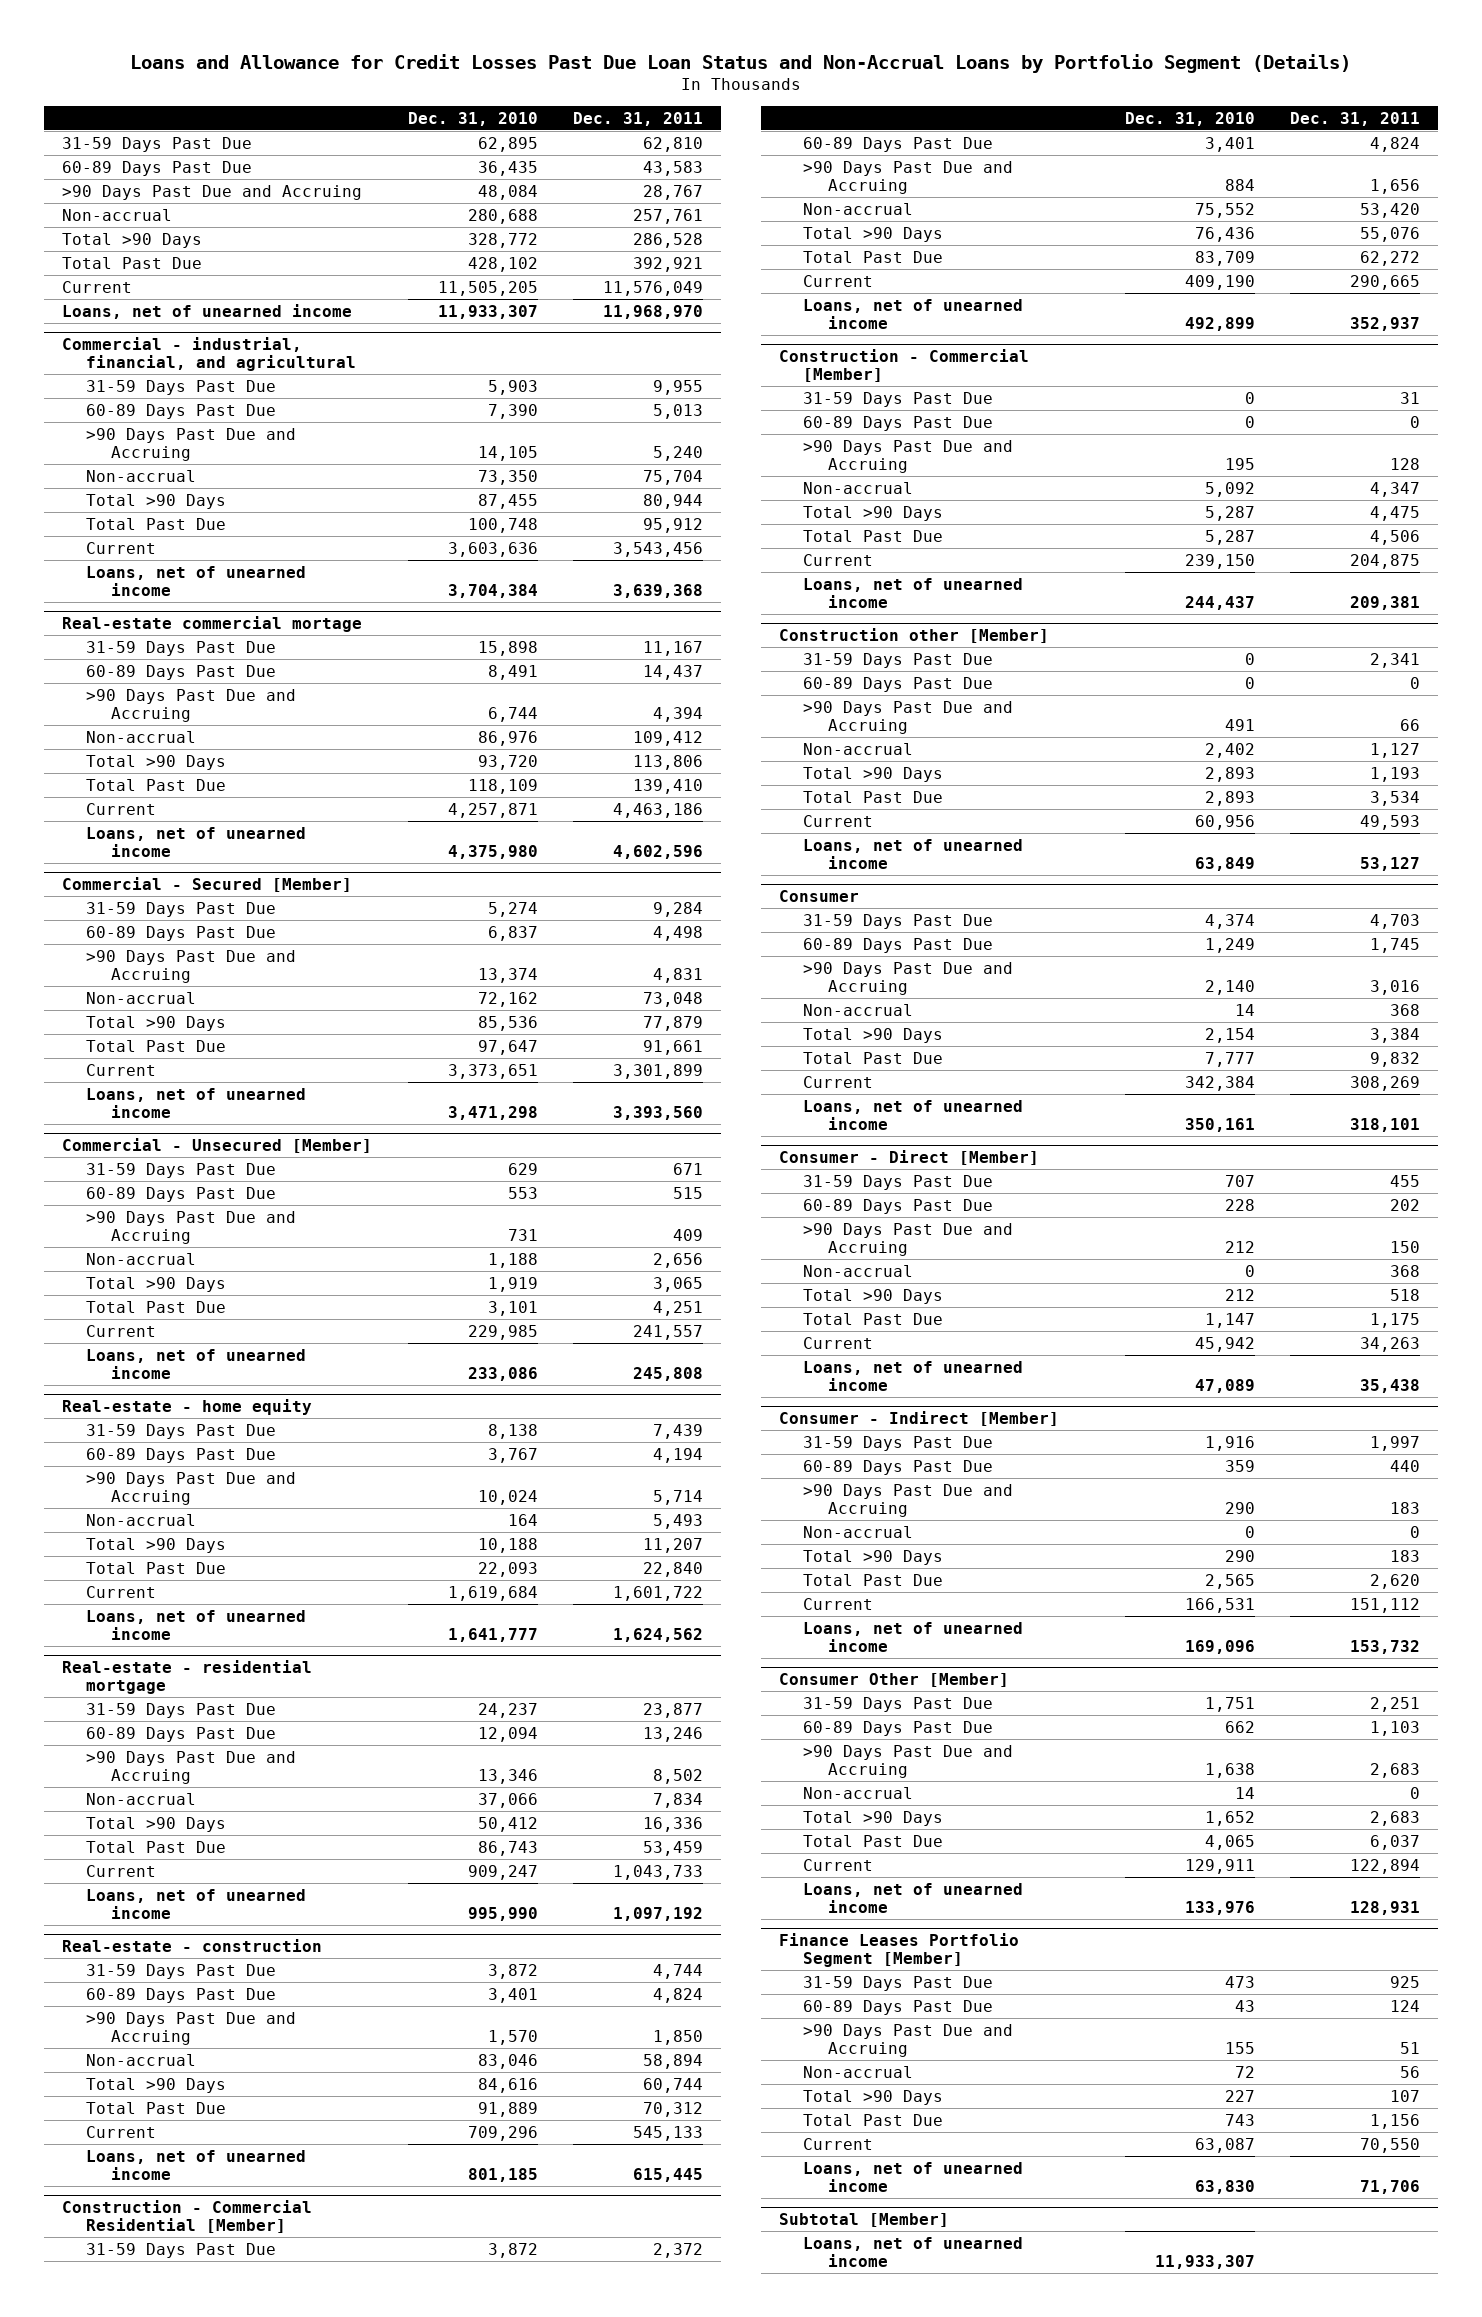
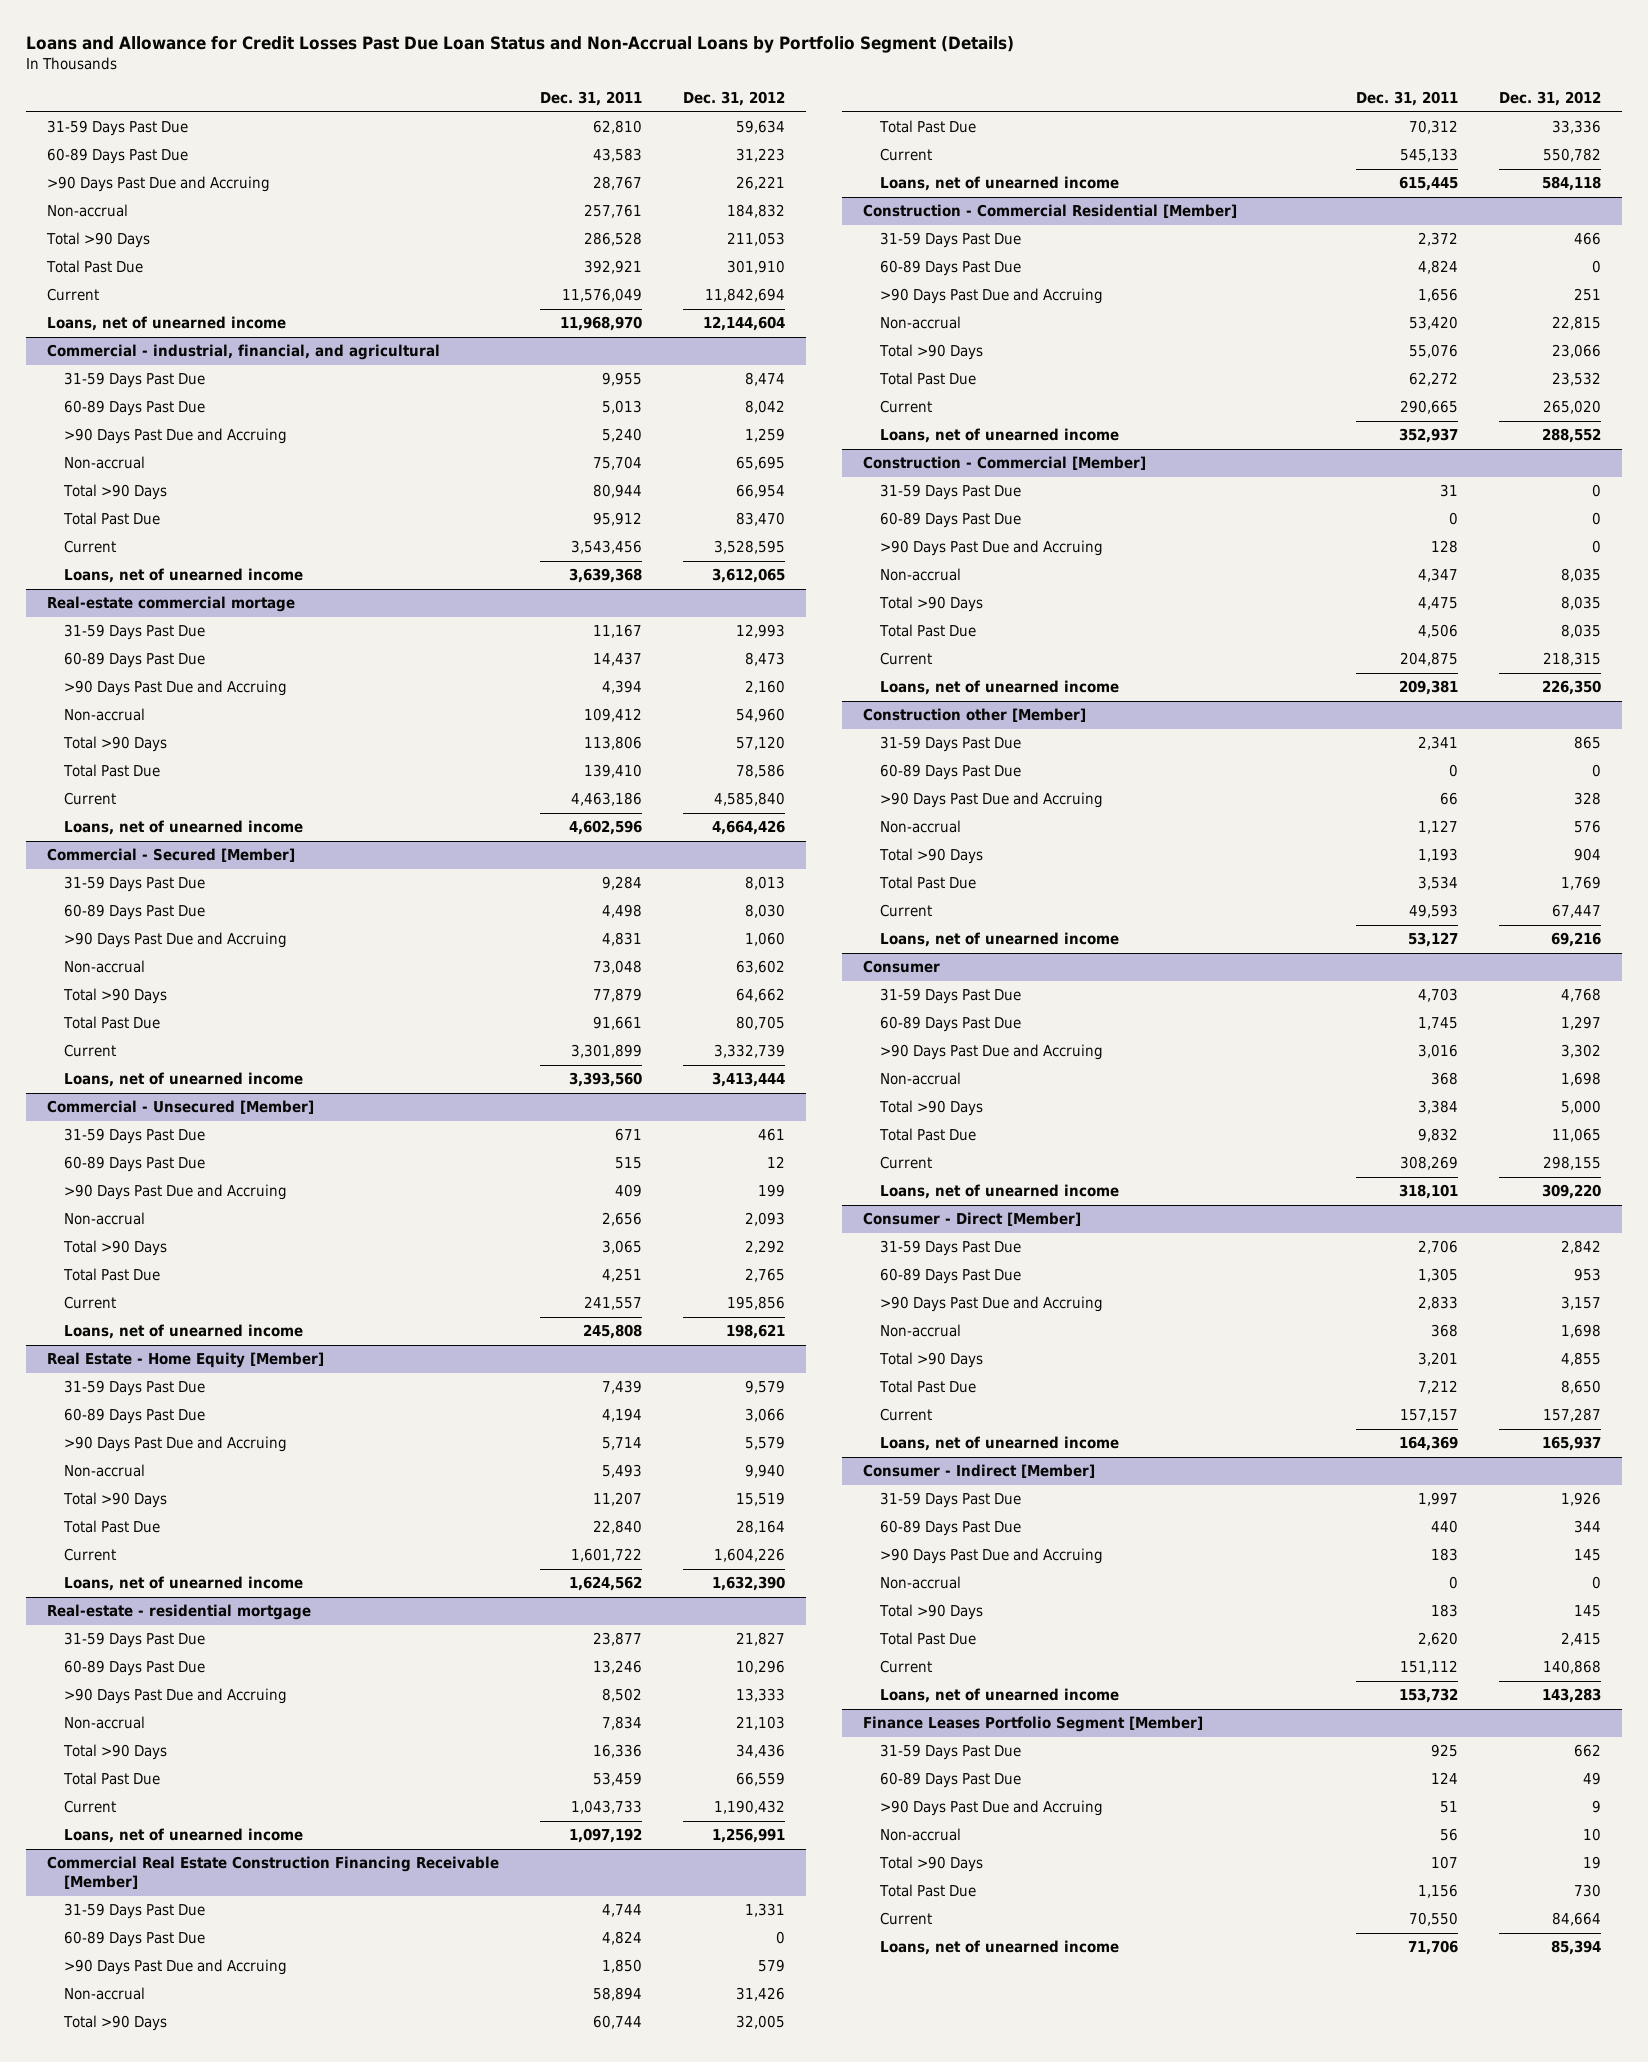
- | Dec. 31, 2010 | Dec. 31, 2011
+ | Dec. 31, 2011 | Dec. 31, 2012
- Real-estate - home equity
+ Real Estate - Home Equity [Member]
- Real-estate - construction
+ Commercial Real Estate Construction Financing Receivable [Member]
@ Consumer - Direct [Member]
- 31-59 Days Past Due | 707 | 455
- 60-89 Days Past Due | 228 | 202
- >90 Days Past Due and Accruing | 212 | 150
+ 31-59 Days Past Due | 2,706 | 2,842
+ 60-89 Days Past Due | 1,305 | 953
+ >90 Days Past Due and Accruing | 2,833 | 3,157
- Total >90 Days | 212 | 518
- Total Past Due | 1,147 | 1,175
- Current | 45,942 | 34,263
- Loans, net of unearned income | 47,089 | 35,438
+ Total >90 Days | 3,201 | 4,855
+ Total Past Due | 7,212 | 8,650
+ Current | 157,157 | 157,287
+ Loans, net of unearned income | 164,369 | 165,937
- Consumer Other [Member]
- 31-59 Days Past Due | 1,751 | 2,251
- 60-89 Days Past Due | 662 | 1,103
- >90 Days Past Due and Accruing | 1,638 | 2,683
- Non-accrual | 14 | 0
- Total >90 Days | 1,652 | 2,683
- Total Past Due | 4,065 | 6,037
- Current | 129,911 | 122,894
- Loans, net of unearned income | 133,976 | 128,931
- Subtotal [Member]
- Loans, net of unearned income | 11,933,307 |

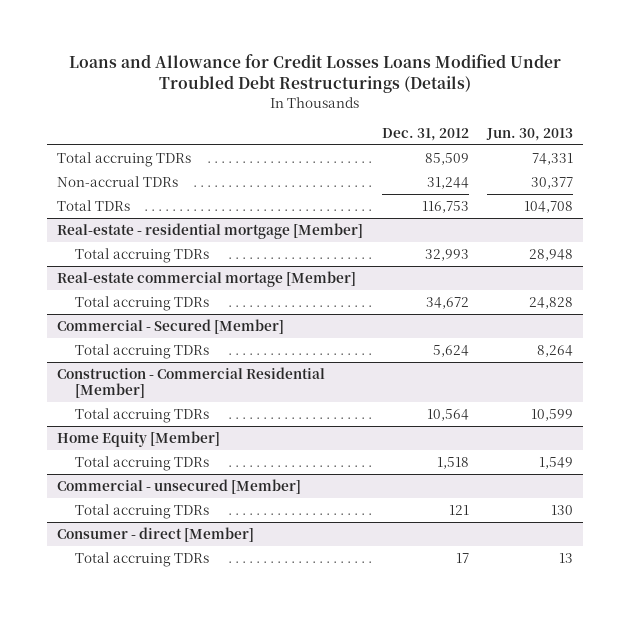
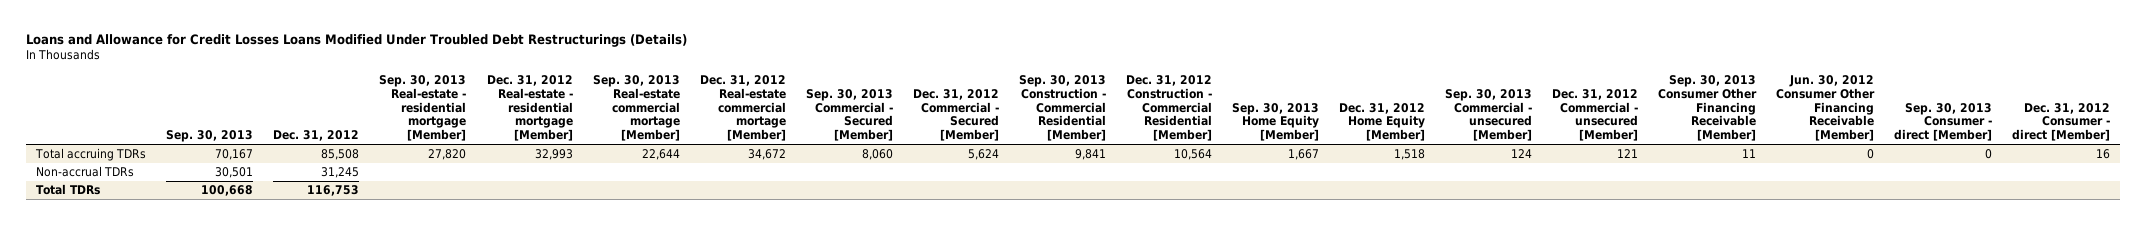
- | Dec. 31, 2012 | Jun. 30, 2013
+ | Sep. 30, 2013 | Dec. 31, 2012 | Sep. 30, 2013 Real-estate - residential mortgage [Member] | Dec. 31, 2012 Real-estate - residential mortgage [Member] | Sep. 30, 2013 Real-estate commercial mortage [Member] | Dec. 31, 2012 Real-estate commercial mortage [Member] | Sep. 30, 2013 Commercial - Secured [Member] | Dec. 31, 2012 Commercial - Secured [Member] | Sep. 30, 2013 Construction - Commercial Residential [Member] | Dec. 31, 2012 Construction - Commercial Residential [Member] | Sep. 30, 2013 Home Equity [Member] | Dec. 31, 2012 Home Equity [Member] | Sep. 30, 2013 Commercial - unsecured [Member] | Dec. 31, 2012 Commercial - unsecured [Member] | Sep. 30, 2013 Consumer Other Financing Receivable [Member] | Jun. 30, 2012 Consumer Other Financing Receivable [Member] | Sep. 30, 2013 Consumer - direct [Member] | Dec. 31, 2012 Consumer - direct [Member]
- Total accruing TDRs | 85,509 | 74,331
- Non-accrual TDRs | 31,244 | 30,377
+ Total accruing TDRs | 70,167 | 85,508 | 27,820 | 32,993 | 22,644 | 34,672 | 8,060 | 5,624 | 9,841 | 10,564 | 1,667 | 1,518 | 124 | 121 | 11 | 0 | 0 | 16
+ Non-accrual TDRs | 30,501 | 31,245 | | | | | | | | | | | | | | | |
- Real-estate - residential mortgage [Member]
- Total accruing TDRs | 32,993 | 28,948
- Real-estate commercial mortage [Member]
- Total accruing TDRs | 34,672 | 24,828
- Commercial - Secured [Member]
- Total accruing TDRs | 5,624 | 8,264
- Construction - Commercial Residential [Member]
- Total accruing TDRs | 10,564 | 10,599
- Home Equity [Member]
- Total accruing TDRs | 1,518 | 1,549
- Commercial - unsecured [Member]
- Total accruing TDRs | 121 | 130
- Consumer - direct [Member]
- Total accruing TDRs | 17 | 13

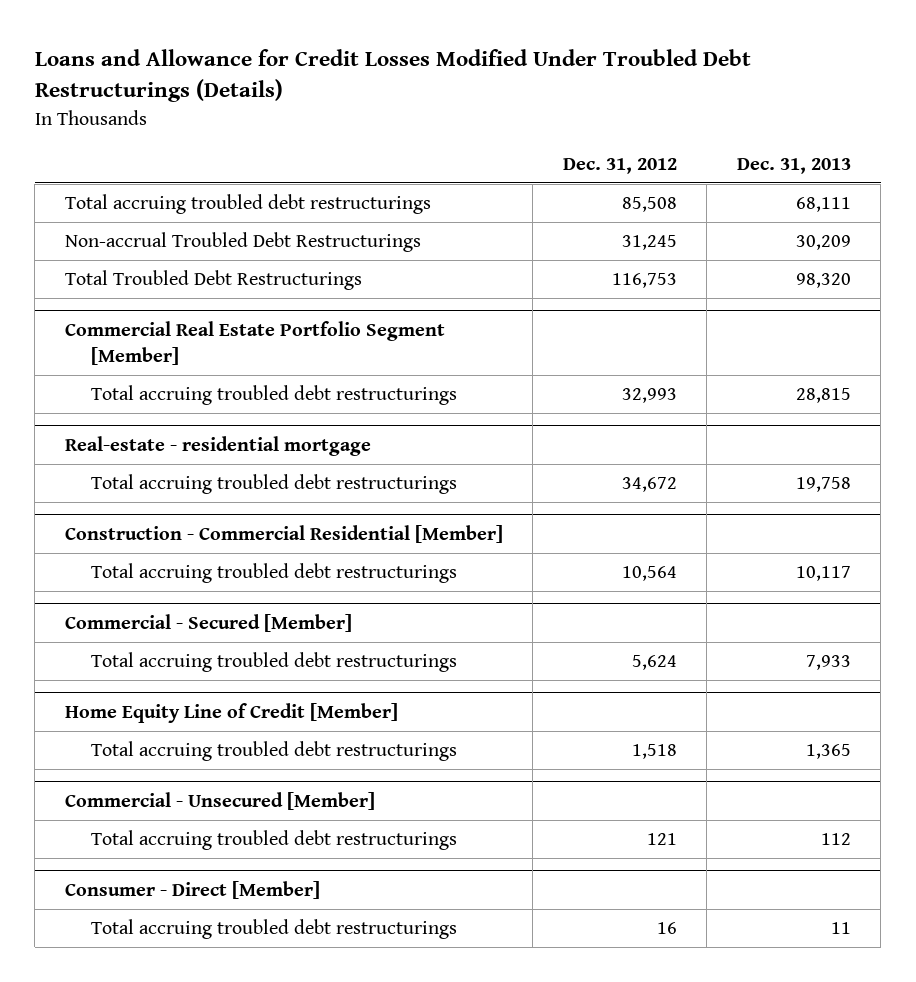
- Loans and Allowance for Credit Losses Loans Modified Under Troubled Debt Restructurings (Details)
+ Loans and Allowance for Credit Losses Modified Under Troubled Debt Restructurings (Details)
- | Sep. 30, 2013 | Dec. 31, 2012 | Sep. 30, 2013 Real-estate - residential mortgage [Member] | Dec. 31, 2012 Real-estate - residential mortgage [Member] | Sep. 30, 2013 Real-estate commercial mortage [Member] | Dec. 31, 2012 Real-estate commercial mortage [Member] | Sep. 30, 2013 Commercial - Secured [Member] | Dec. 31, 2012 Commercial - Secured [Member] | Sep. 30, 2013 Construction - Commercial Residential [Member] | Dec. 31, 2012 Construction - Commercial Residential [Member] | Sep. 30, 2013 Home Equity [Member] | Dec. 31, 2012 Home Equity [Member] | Sep. 30, 2013 Commercial - unsecured [Member] | Dec. 31, 2012 Commercial - unsecured [Member] | Sep. 30, 2013 Consumer Other Financing Receivable [Member] | Jun. 30, 2012 Consumer Other Financing Receivable [Member] | Sep. 30, 2013 Consumer - direct [Member] | Dec. 31, 2012 Consumer - direct [Member]
+ | Dec. 31, 2012 | Dec. 31, 2013
- Total accruing TDRs | 70,167 | 85,508 | 27,820 | 32,993 | 22,644 | 34,672 | 8,060 | 5,624 | 9,841 | 10,564 | 1,667 | 1,518 | 124 | 121 | 11 | 0 | 0 | 16
- Non-accrual TDRs | 30,501 | 31,245 | | | | | | | | | | | | | | | |
- Total TDRs | 100,668 | 116,753 | | | | | | | | | | | | | | | |
+ Total accruing troubled debt restructurings | 85,508 | 68,111
+ Non-accrual Troubled Debt Restructurings | 31,245 | 30,209
+ Total Troubled Debt Restructurings | 116,753 | 98,320
+ Commercial Real Estate Portfolio Segment [Member]
+ Total accruing troubled debt restructurings | 32,993 | 28,815
+ Real-estate - residential mortgage
+ Total accruing troubled debt restructurings | 34,672 | 19,758
+ Construction - Commercial Residential [Member]
+ Total accruing troubled debt restructurings | 10,564 | 10,117
+ Commercial - Secured [Member]
+ Total accruing troubled debt restructurings | 5,624 | 7,933
+ Home Equity Line of Credit [Member]
+ Total accruing troubled debt restructurings | 1,518 | 1,365
+ Commercial - Unsecured [Member]
+ Total accruing troubled debt restructurings | 121 | 112
+ Consumer - Direct [Member]
+ Total accruing troubled debt restructurings | 16 | 11

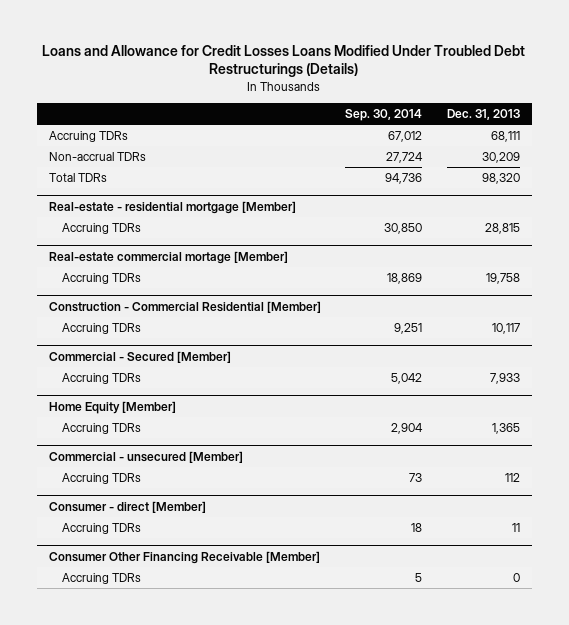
- Loans and Allowance for Credit Losses Modified Under Troubled Debt Restructurings (Details)
+ Loans and Allowance for Credit Losses Loans Modified Under Troubled Debt Restructurings (Details)
- | Dec. 31, 2012 | Dec. 31, 2013
+ | Sep. 30, 2014 | Dec. 31, 2013
- Total accruing troubled debt restructurings | 85,508 | 68,111
- Non-accrual Troubled Debt Restructurings | 31,245 | 30,209
- Total Troubled Debt Restructurings | 116,753 | 98,320
- Commercial Real Estate Portfolio Segment [Member]
- Total accruing troubled debt restructurings | 32,993 | 28,815
- Real-estate - residential mortgage
- Total accruing troubled debt restructurings | 34,672 | 19,758
+ Accruing TDRs | 67,012 | 68,111
+ Non-accrual TDRs | 27,724 | 30,209
+ Total TDRs | 94,736 | 98,320
+ Real-estate - residential mortgage [Member]
+ Accruing TDRs | 30,850 | 28,815
+ Real-estate commercial mortage [Member]
+ Accruing TDRs | 18,869 | 19,758
@ Construction - Commercial Residential [Member]
- Total accruing troubled debt restructurings | 10,564 | 10,117
+ Accruing TDRs | 9,251 | 10,117
@ Commercial - Secured [Member]
- Total accruing troubled debt restructurings | 5,624 | 7,933
- Home Equity Line of Credit [Member]
- Total accruing troubled debt restructurings | 1,518 | 1,365
- Commercial - Unsecured [Member]
- Total accruing troubled debt restructurings | 121 | 112
- Consumer - Direct [Member]
- Total accruing troubled debt restructurings | 16 | 11
@ Commercial - Secured [Member]
+ Accruing TDRs | 5,042 | 7,933
+ Home Equity [Member]
+ Accruing TDRs | 2,904 | 1,365
+ Commercial - unsecured [Member]
+ Accruing TDRs | 73 | 112
+ Consumer - direct [Member]
+ Accruing TDRs | 18 | 11
+ Consumer Other Financing Receivable [Member]
+ Accruing TDRs | 5 | 0

